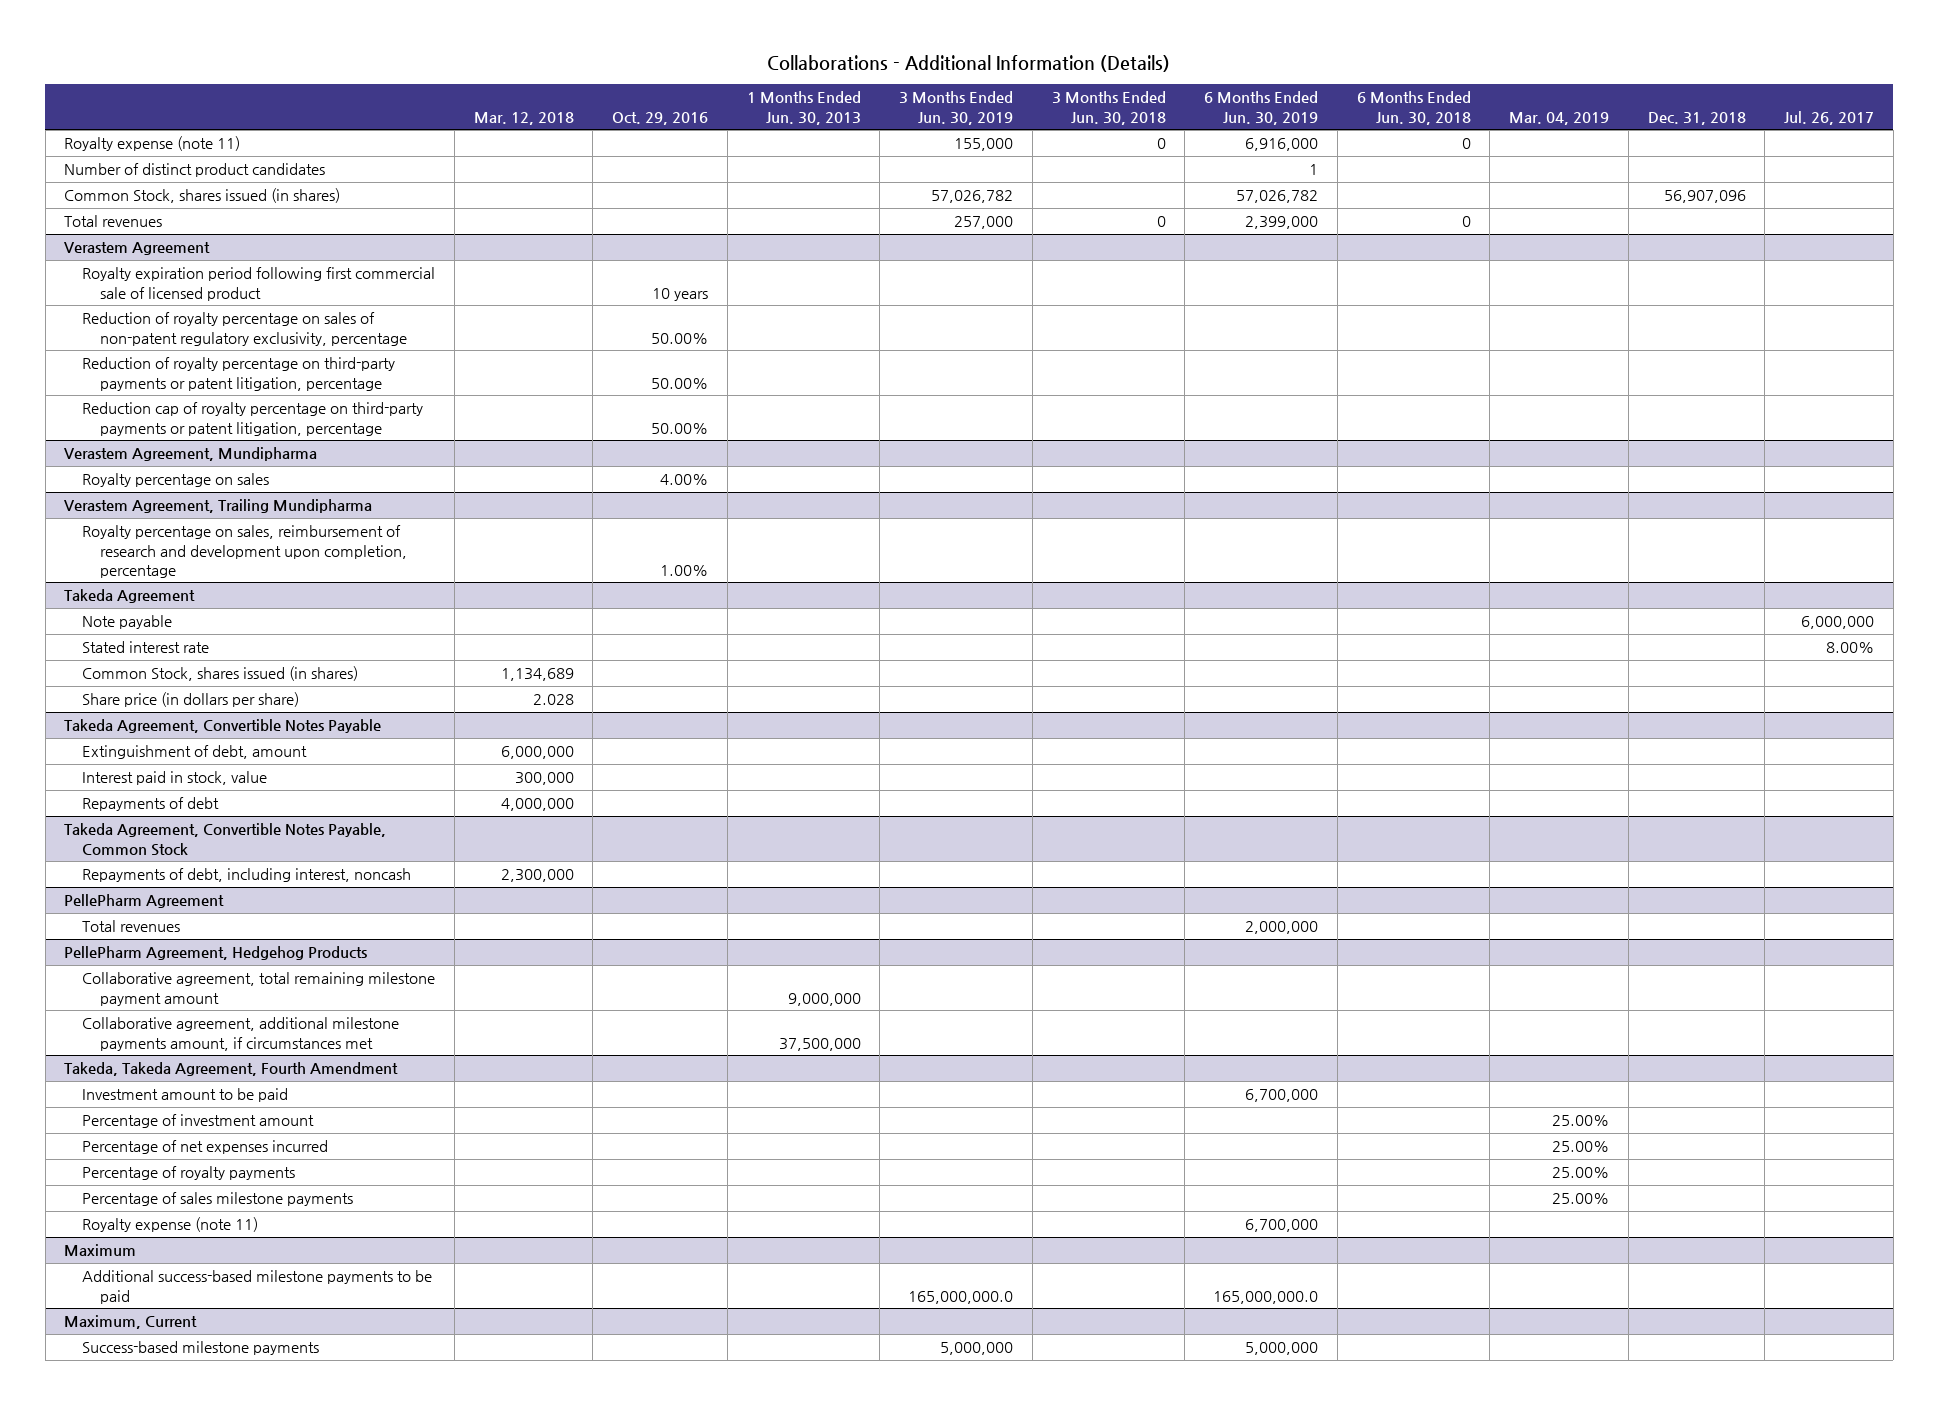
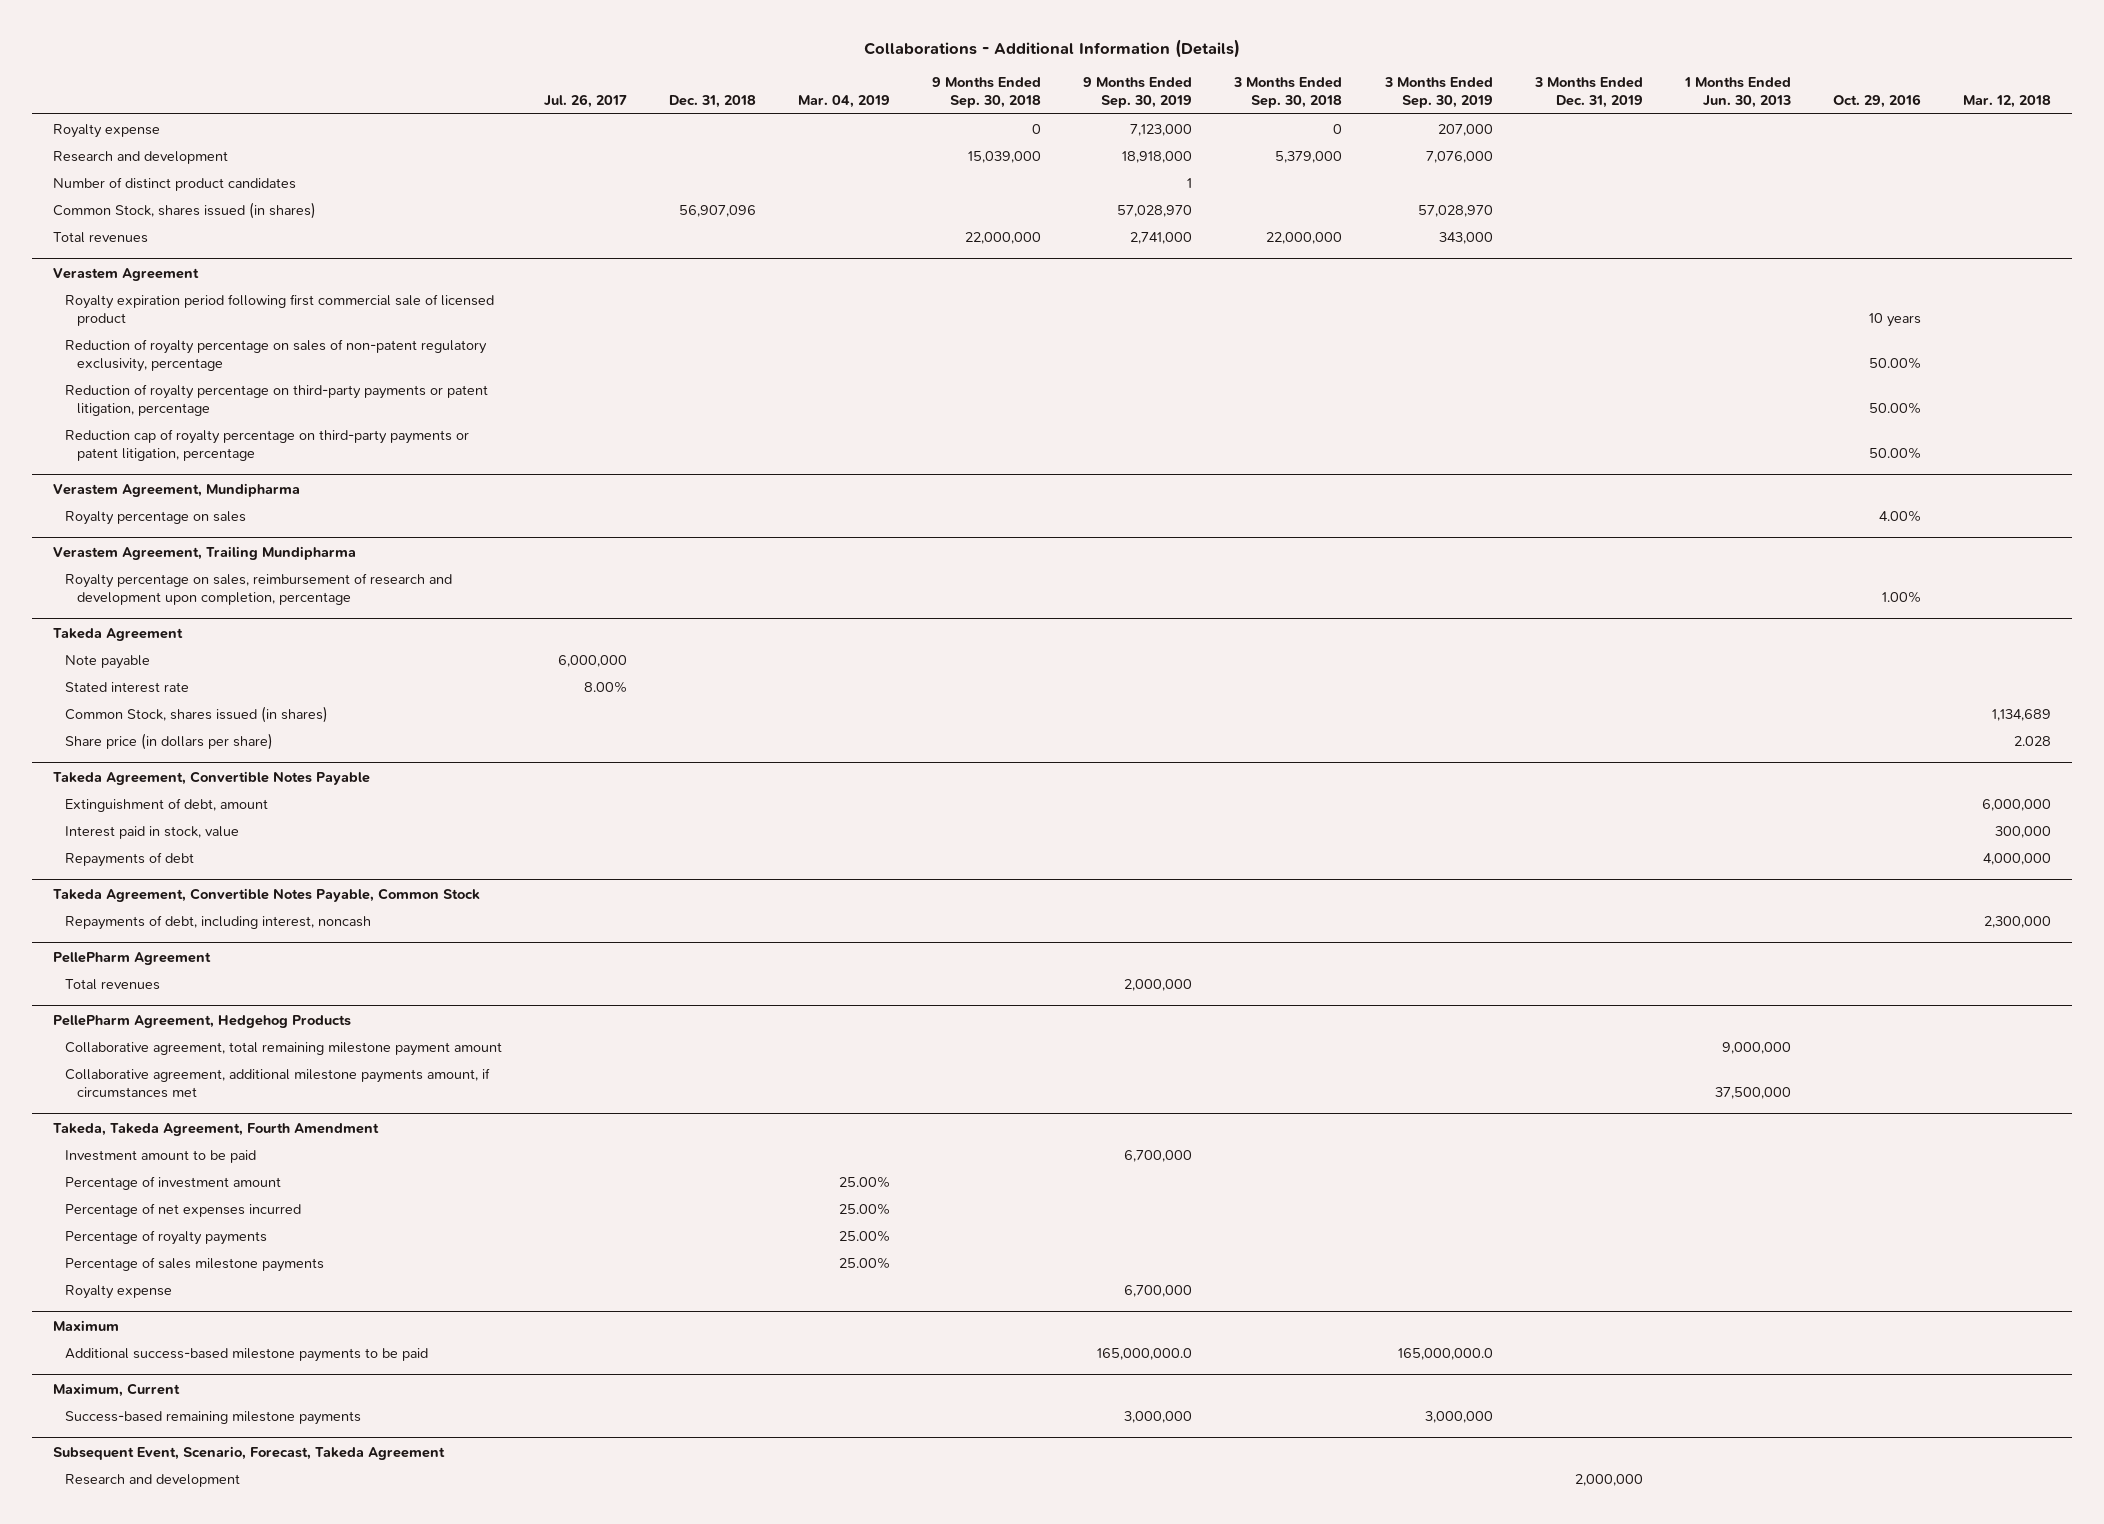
- | Mar. 12, 2018 | Oct. 29, 2016 | 1 Months Ended Jun. 30, 2013 | 3 Months Ended Jun. 30, 2019 | 3 Months Ended Jun. 30, 2018 | 6 Months Ended Jun. 30, 2019 | 6 Months Ended Jun. 30, 2018 | Mar. 04, 2019 | Dec. 31, 2018 | Jul. 26, 2017
+ | Jul. 26, 2017 | Dec. 31, 2018 | Mar. 04, 2019 | 9 Months Ended Sep. 30, 2018 | 9 Months Ended Sep. 30, 2019 | 3 Months Ended Sep. 30, 2018 | 3 Months Ended Sep. 30, 2019 | 3 Months Ended Dec. 31, 2019 | 1 Months Ended Jun. 30, 2013 | Oct. 29, 2016 | Mar. 12, 2018
- Royalty expense (note 11) | | | | 155,000 | 0 | 6,916,000 | 0 | | |
+ Royalty expense | | | | 0 | 7,123,000 | 0 | 207,000 | | | |
+ Research and development | | | | 15,039,000 | 18,918,000 | 5,379,000 | 7,076,000 | | | |
@ Takeda, Takeda Agreement, Fourth Amendment
- Royalty expense (note 11) | | | | | | 6,700,000 | | | |
+ Royalty expense | | | | | 6,700,000 | | | | | |
@ Maximum, Current
- Success-based milestone payments | | | | 5,000,000 | | 5,000,000 | | | |
+ Success-based remaining milestone payments | | | | | 3,000,000 | | 3,000,000 | | | |
+ Subsequent Event, Scenario, Forecast, Takeda Agreement
+ Research and development | | | | | | | | 2,000,000 | | |

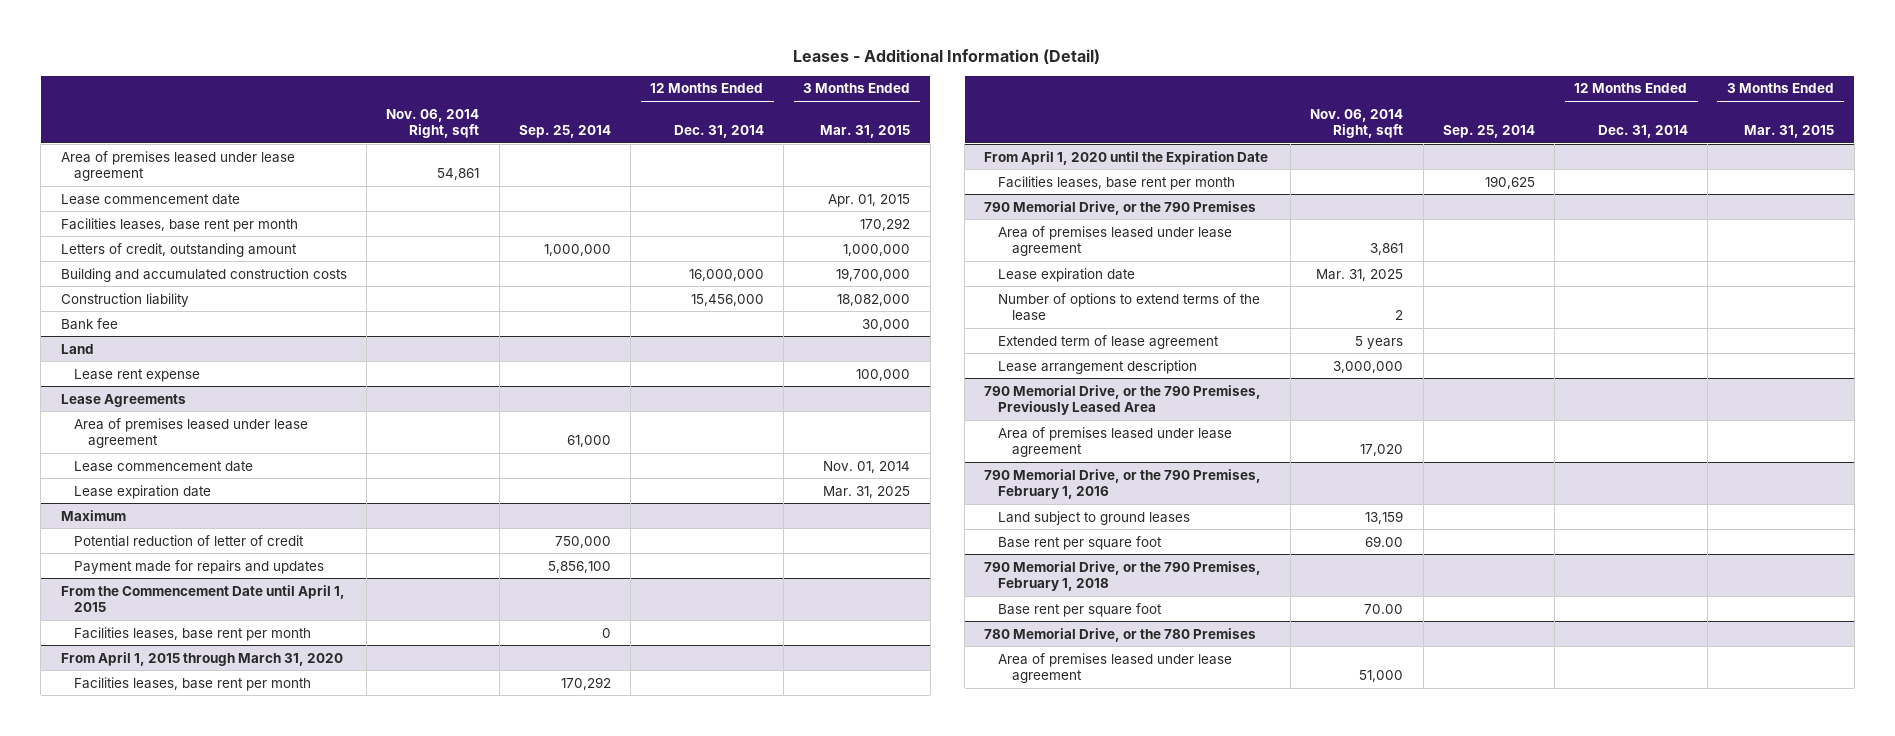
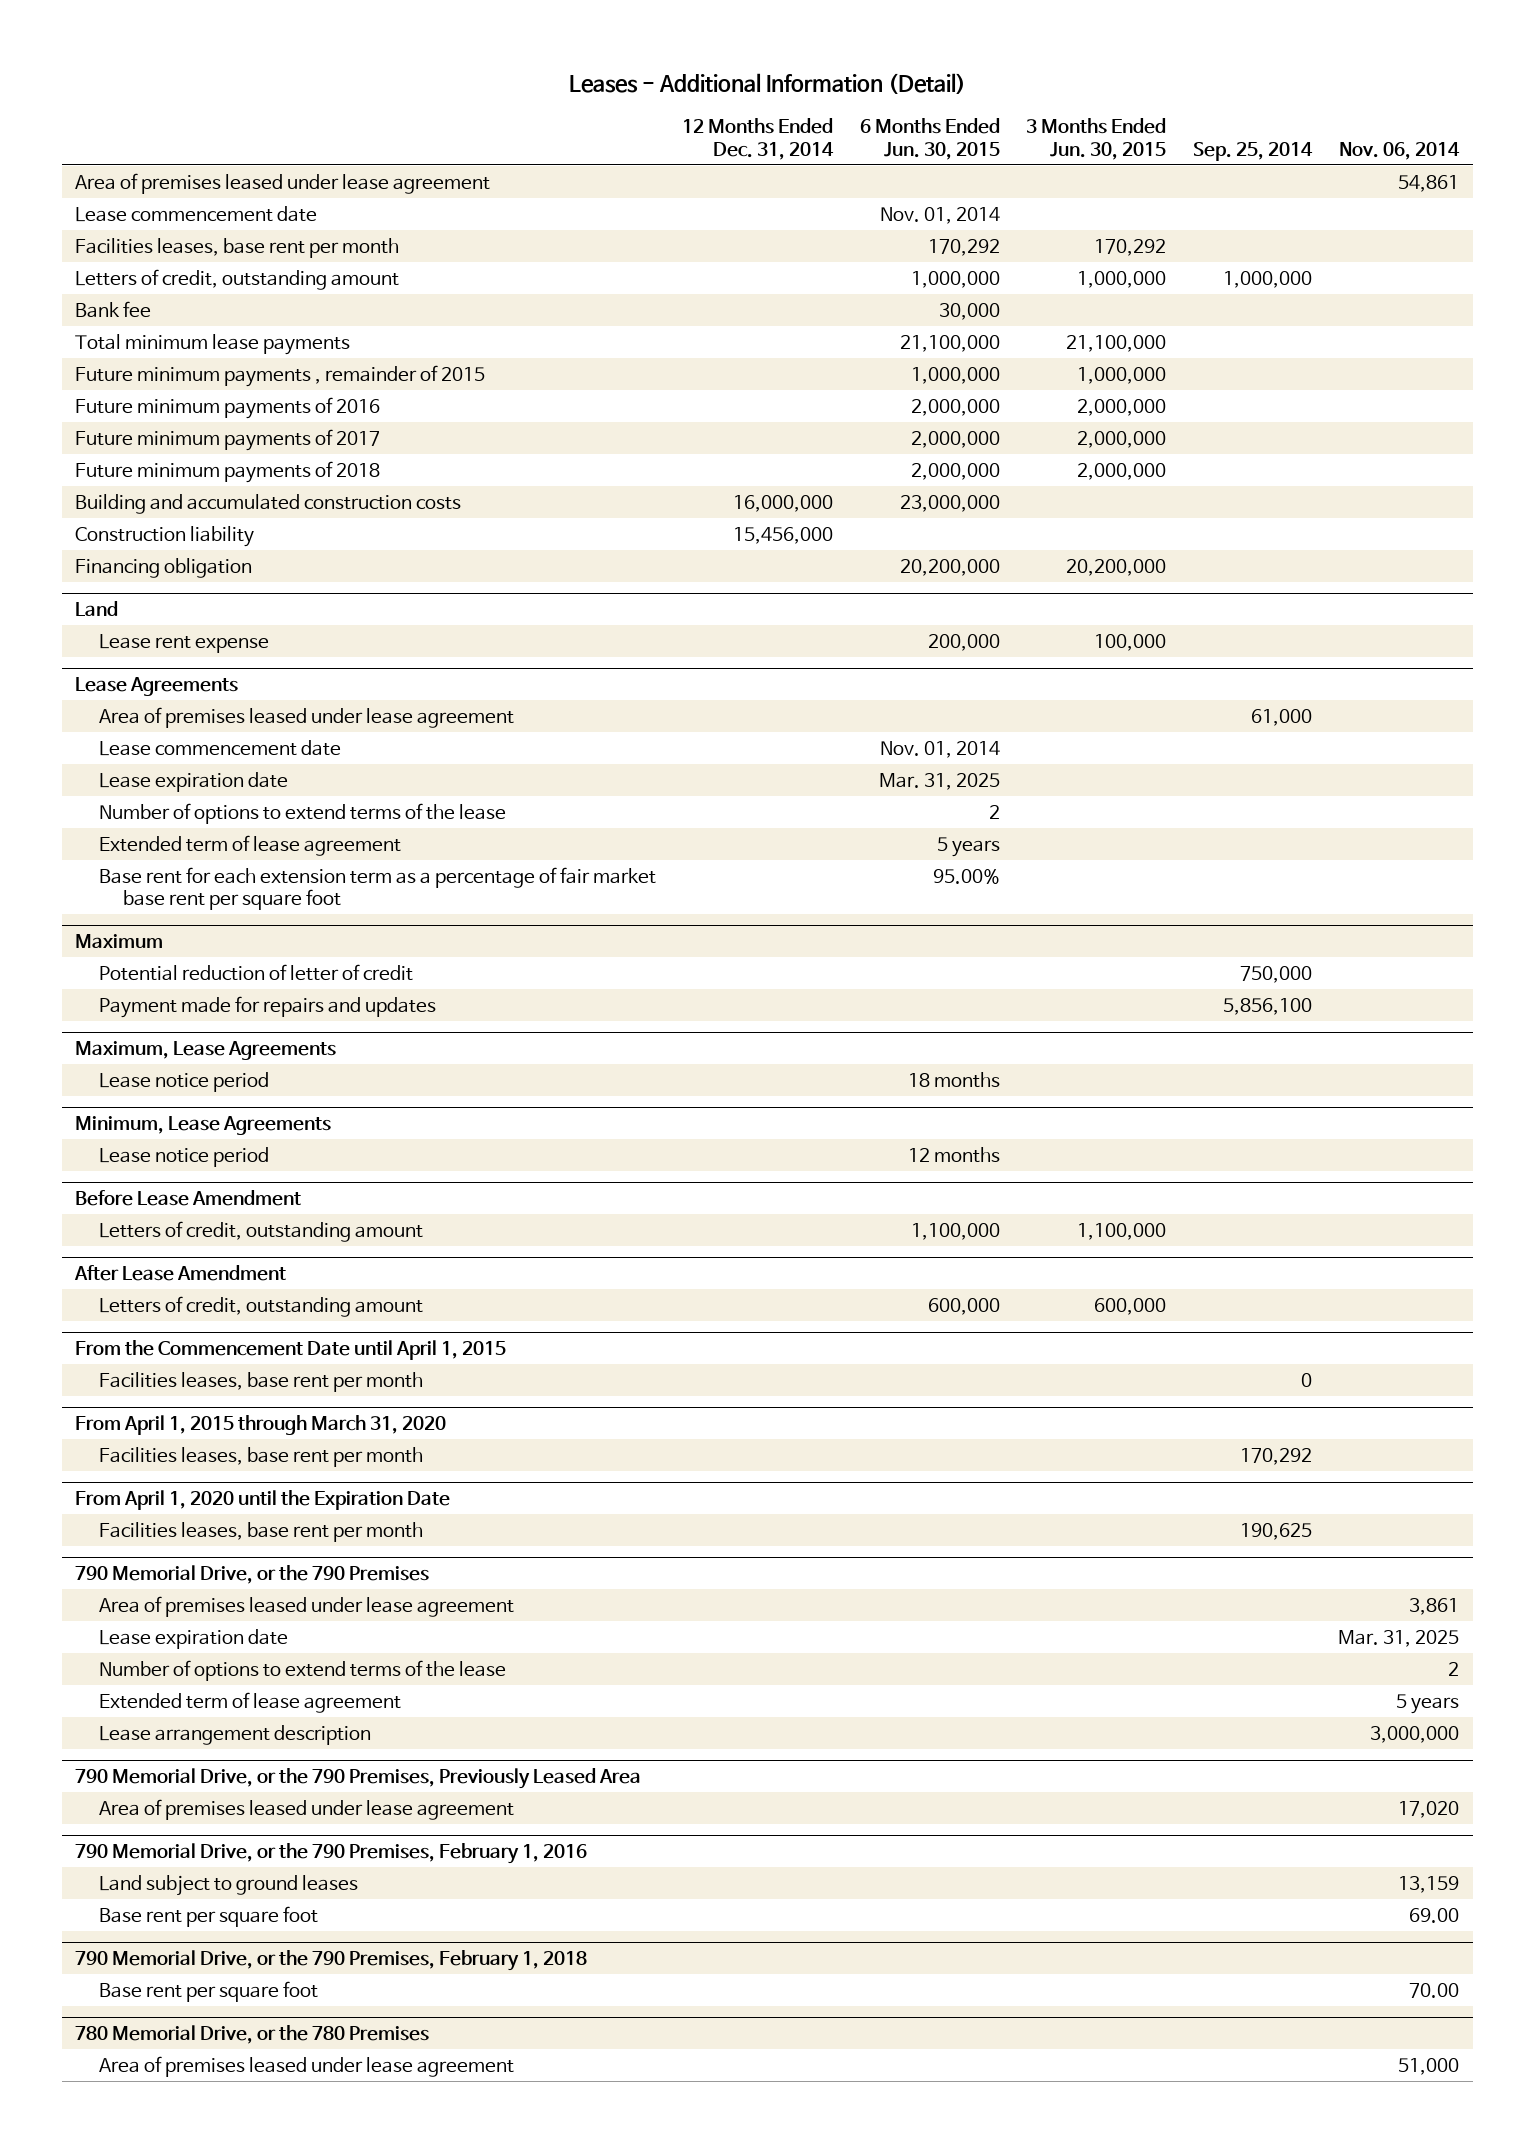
- | Nov. 06, 2014 Right, sqft | Sep. 25, 2014 | 12 Months Ended Dec. 31, 2014 | 3 Months Ended Mar. 31, 2015
+ | 12 Months Ended Dec. 31, 2014 | 6 Months Ended Jun. 30, 2015 | 3 Months Ended Jun. 30, 2015 | Sep. 25, 2014 | Nov. 06, 2014
moved up: Bank fee | | 30,000 | | |
+ Total minimum lease payments | | 21,100,000 | 21,100,000 | |
+ Future minimum payments , remainder of 2015 | | 1,000,000 | 1,000,000 | |
+ Future minimum payments of 2016 | | 2,000,000 | 2,000,000 | |
+ Future minimum payments of 2017 | | 2,000,000 | 2,000,000 | |
+ Future minimum payments of 2018 | | 2,000,000 | 2,000,000 | |
+ Financing obligation | | 20,200,000 | 20,200,000 | |
@ Lease Agreements
+ Number of options to extend terms of the lease | | 2 | | |
+ Extended term of lease agreement | | 5 years | | |
+ Base rent for each extension term as a percentage of fair market base rent per square foot | | 95.00% | | |
+ Maximum, Lease Agreements
+ Lease notice period | | 18 months | | |
+ Minimum, Lease Agreements
+ Lease notice period | | 12 months | | |
+ Before Lease Amendment
+ Letters of credit, outstanding amount | | 1,100,000 | 1,100,000 | |
+ After Lease Amendment
+ Letters of credit, outstanding amount | | 600,000 | 600,000 | |

